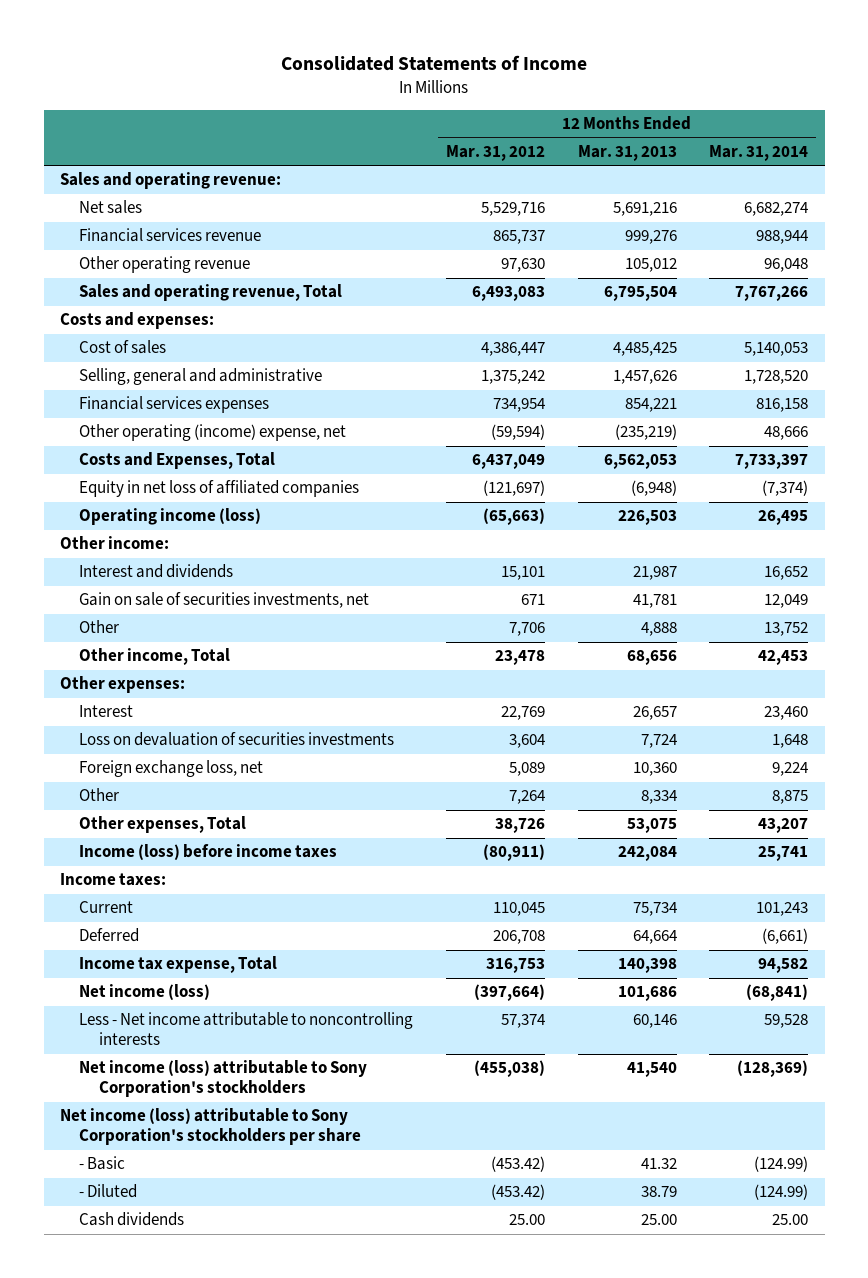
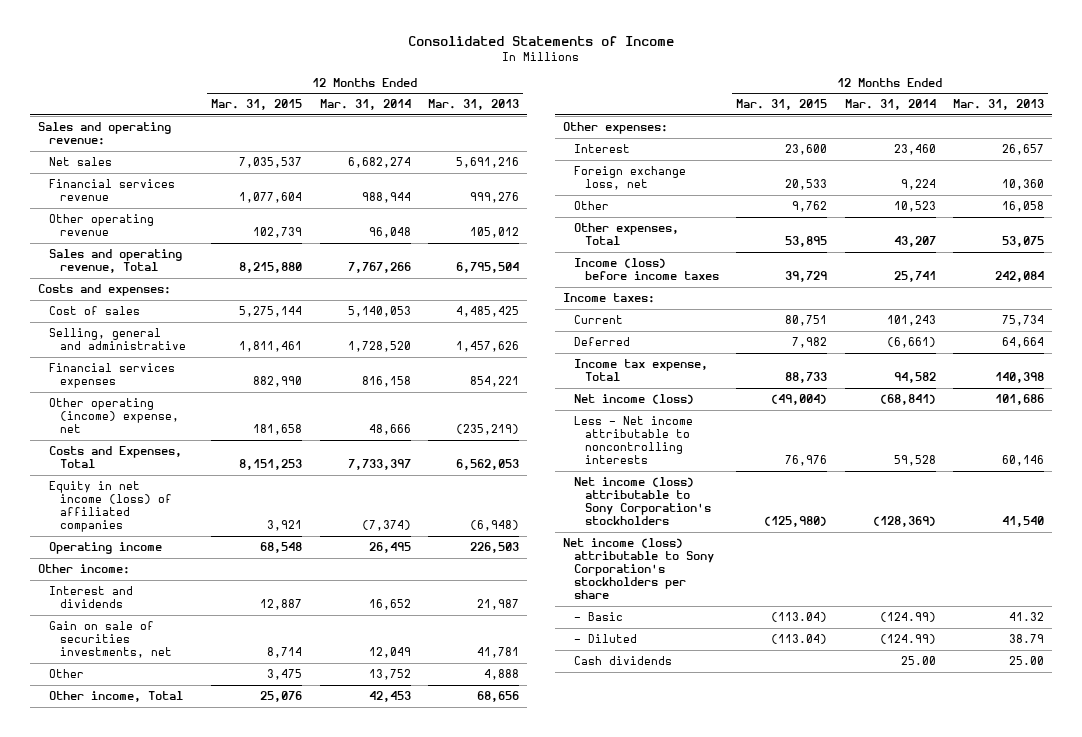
- | 12 Months Ended Mar. 31, 2012 | 12 Months Ended Mar. 31, 2013 | 12 Months Ended Mar. 31, 2014
+ | 12 Months Ended Mar. 31, 2015 | 12 Months Ended Mar. 31, 2014 | 12 Months Ended Mar. 31, 2013
- Equity in net loss of affiliated companies | (121,697) | (6,948) | (7,374)
- Operating income (loss) | (65,663) | 226,503 | 26,495
+ Equity in net income (loss) of affiliated companies | 3,921 | (7,374) | (6,948)
+ Operating income | 68,548 | 26,495 | 226,503
- Loss on devaluation of securities investments | 3,604 | 7,724 | 1,648
- Other | 7,264 | 8,334 | 8,875
+ Other | 9,762 | 10,523 | 16,058

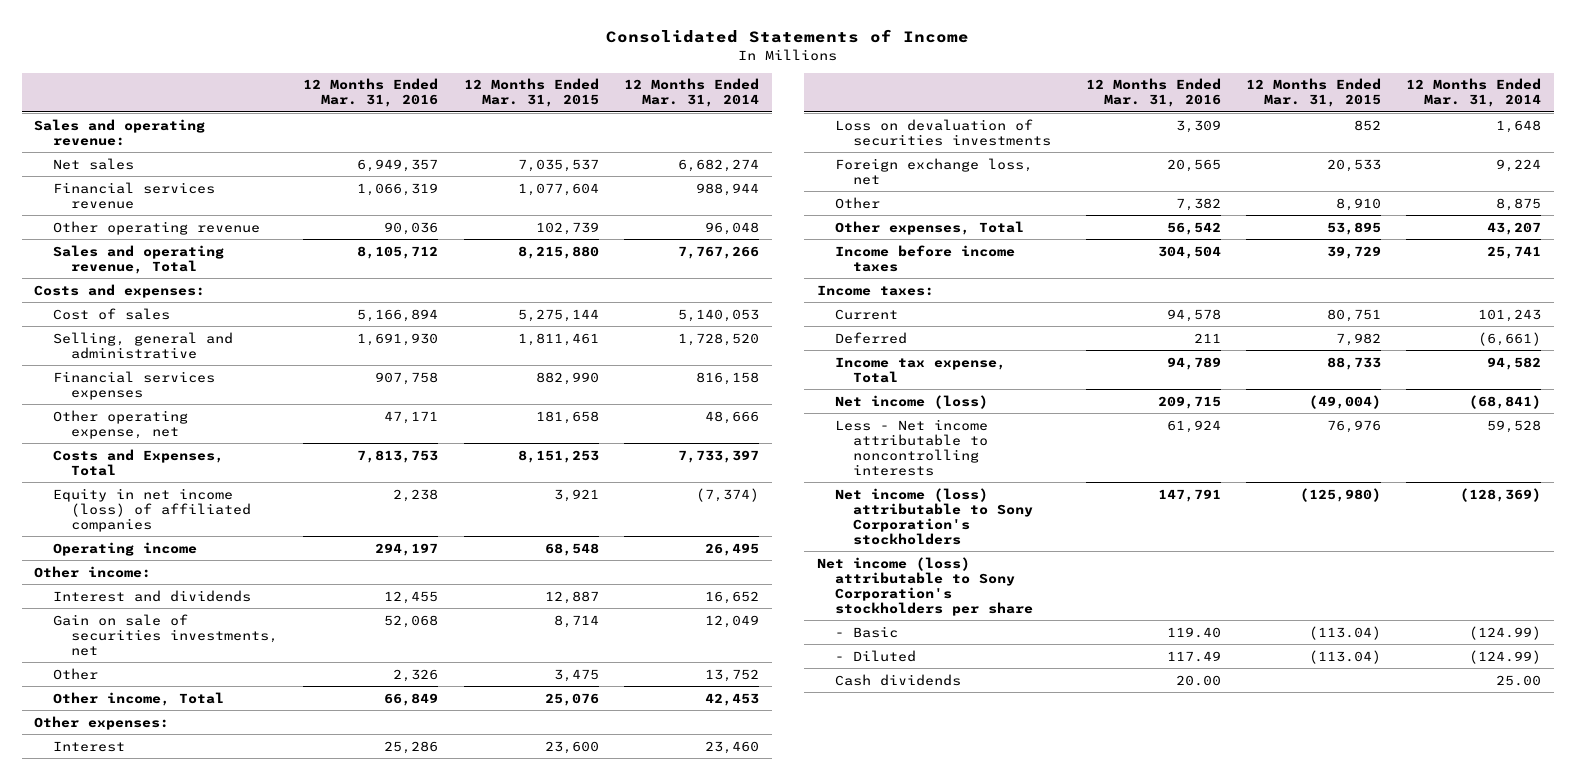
- | 12 Months Ended Mar. 31, 2015 | 12 Months Ended Mar. 31, 2014 | 12 Months Ended Mar. 31, 2013
+ | 12 Months Ended Mar. 31, 2016 | 12 Months Ended Mar. 31, 2015 | 12 Months Ended Mar. 31, 2014
- Other operating (income) expense, net | 181,658 | 48,666 | (235,219)
+ Other operating expense, net | 47,171 | 181,658 | 48,666
+ Loss on devaluation of securities investments | 3,309 | 852 | 1,648
- Other | 9,762 | 10,523 | 16,058
+ Other | 7,382 | 8,910 | 8,875
- Income (loss) before income taxes | 39,729 | 25,741 | 242,084
+ Income before income taxes | 304,504 | 39,729 | 25,741

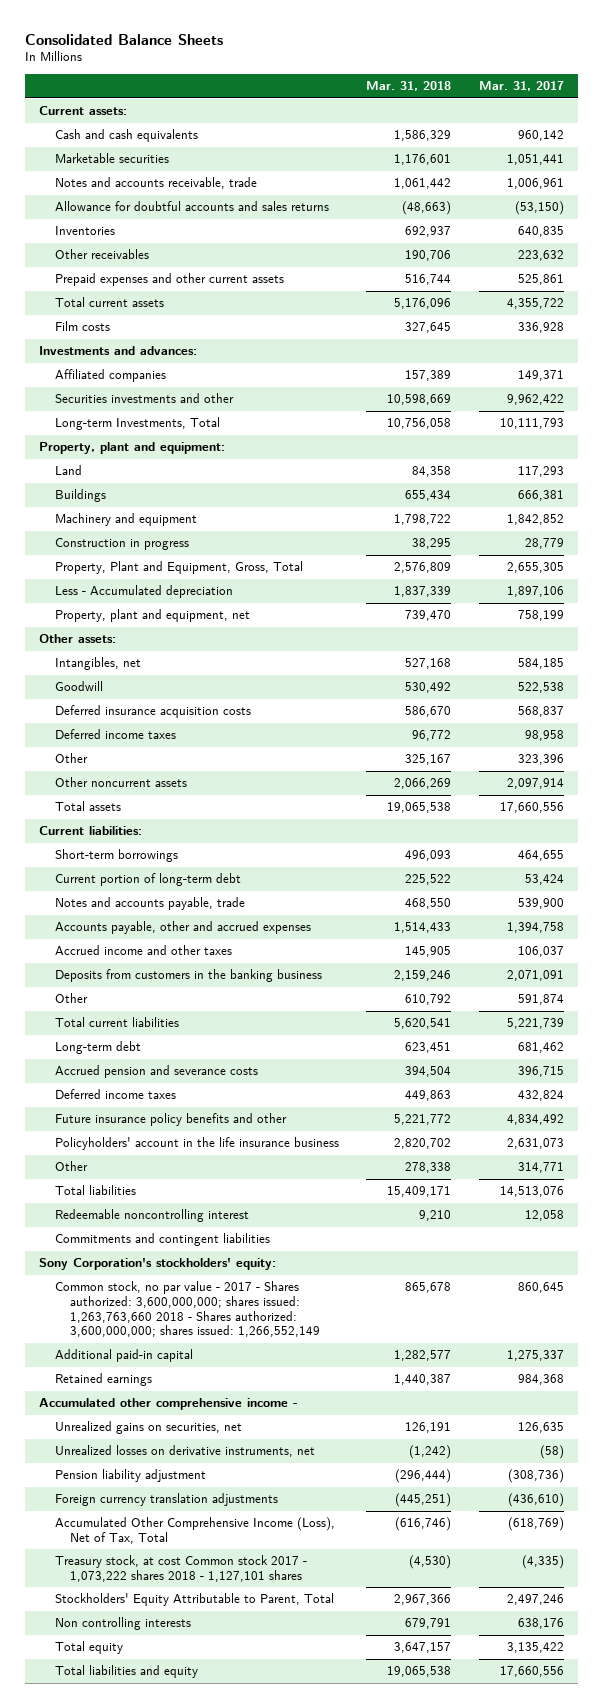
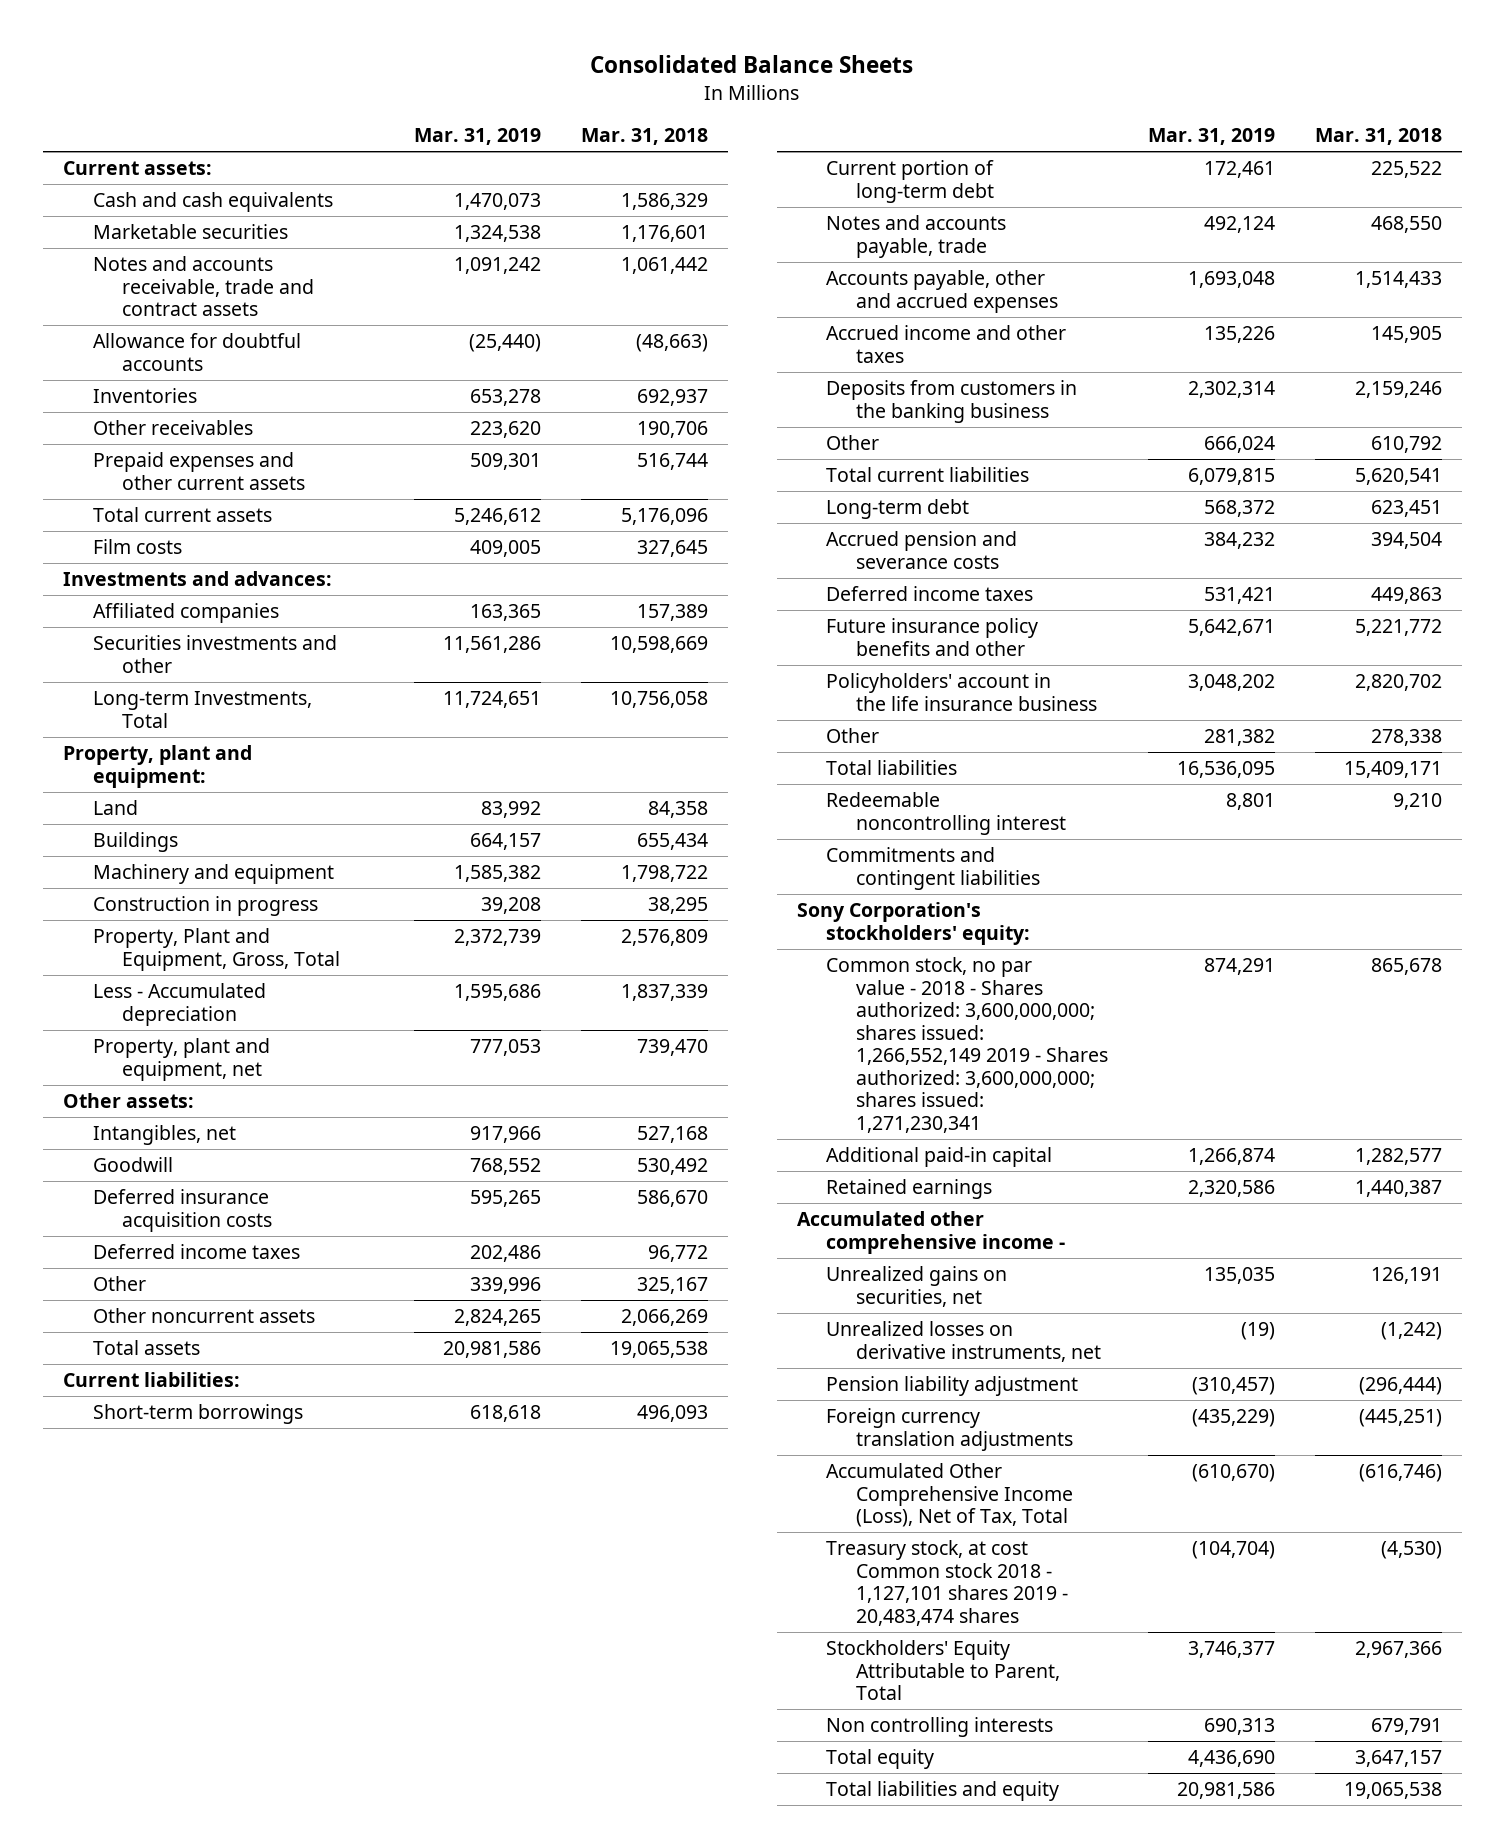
- | Mar. 31, 2018 | Mar. 31, 2017
+ | Mar. 31, 2019 | Mar. 31, 2018
- Notes and accounts receivable, trade | 1,061,442 | 1,006,961
- Allowance for doubtful accounts and sales returns | (48,663) | (53,150)
+ Notes and accounts receivable, trade and contract assets | 1,091,242 | 1,061,442
+ Allowance for doubtful accounts | (25,440) | (48,663)
- Common stock, no par value - 2017 - Shares authorized: 3,600,000,000; shares issued: 1,263,763,660 2018 - Shares authorized: 3,600,000,000; shares issued: 1,266,552,149 | 865,678 | 860,645
+ Common stock, no par value - 2018 - Shares authorized: 3,600,000,000; shares issued: 1,266,552,149 2019 - Shares authorized: 3,600,000,000; shares issued: 1,271,230,341 | 874,291 | 865,678
- Treasury stock, at cost Common stock 2017 - 1,073,222 shares 2018 - 1,127,101 shares | (4,530) | (4,335)
+ Treasury stock, at cost Common stock 2018 - 1,127,101 shares 2019 - 20,483,474 shares | (104,704) | (4,530)

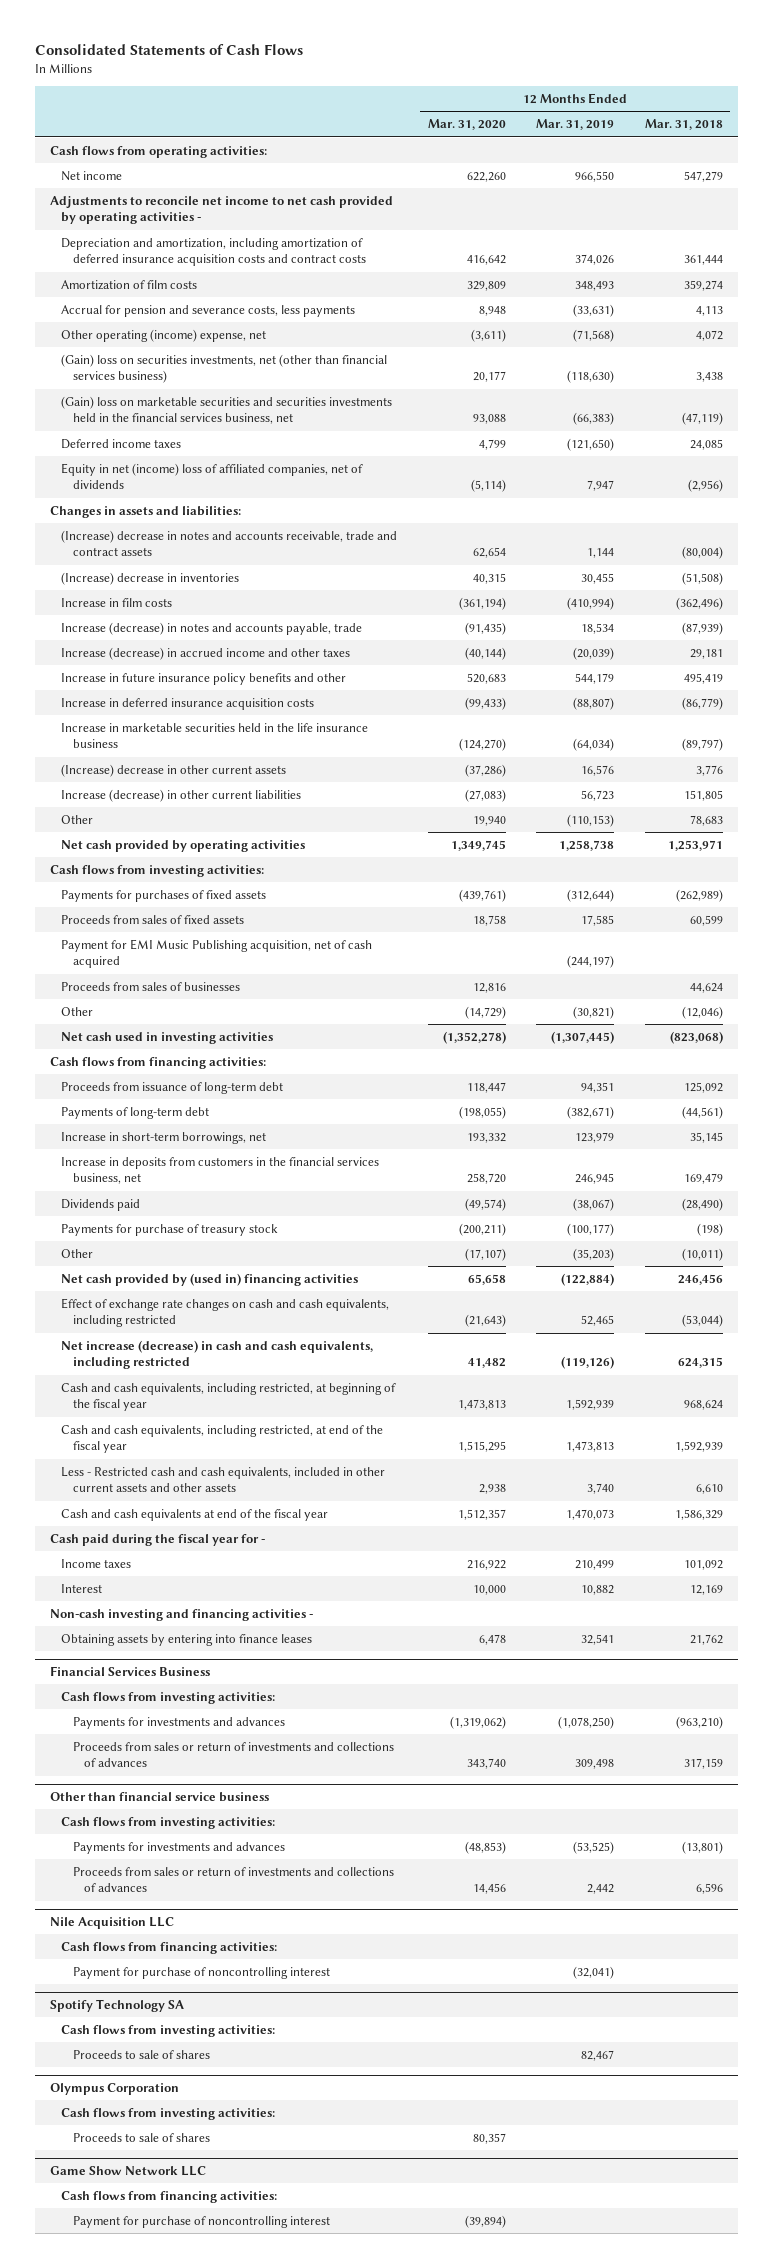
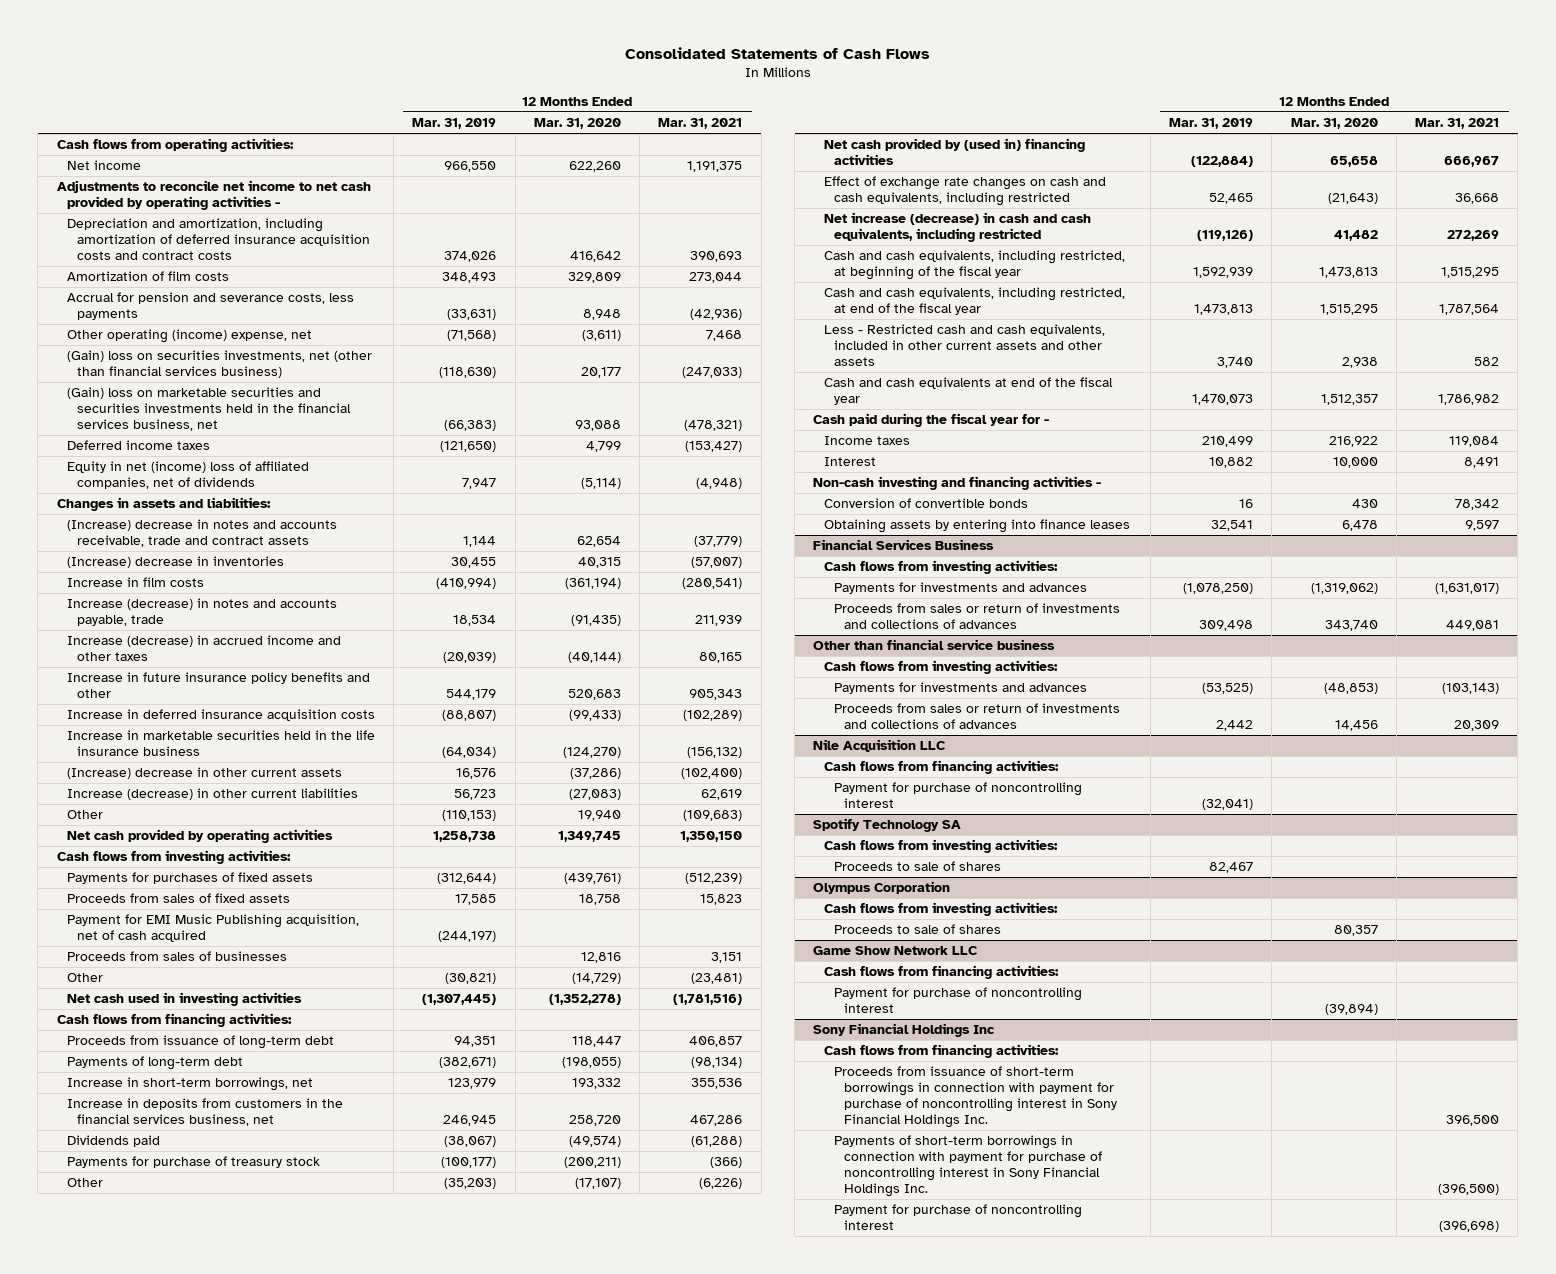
- | 12 Months Ended Mar. 31, 2020 | 12 Months Ended Mar. 31, 2019 | 12 Months Ended Mar. 31, 2018
+ | 12 Months Ended Mar. 31, 2019 | 12 Months Ended Mar. 31, 2020 | 12 Months Ended Mar. 31, 2021
+ Conversion of convertible bonds | 16 | 430 | 78,342
+ Sony Financial Holdings Inc
+ Cash flows from financing activities:
+ Proceeds from issuance of short-term borrowings in connection with payment for purchase of noncontrolling interest in Sony Financial Holdings Inc. | | | 396,500
+ Payments of short-term borrowings in connection with payment for purchase of noncontrolling interest in Sony Financial Holdings Inc. | | | (396,500)
+ Payment for purchase of noncontrolling interest | | | (396,698)

